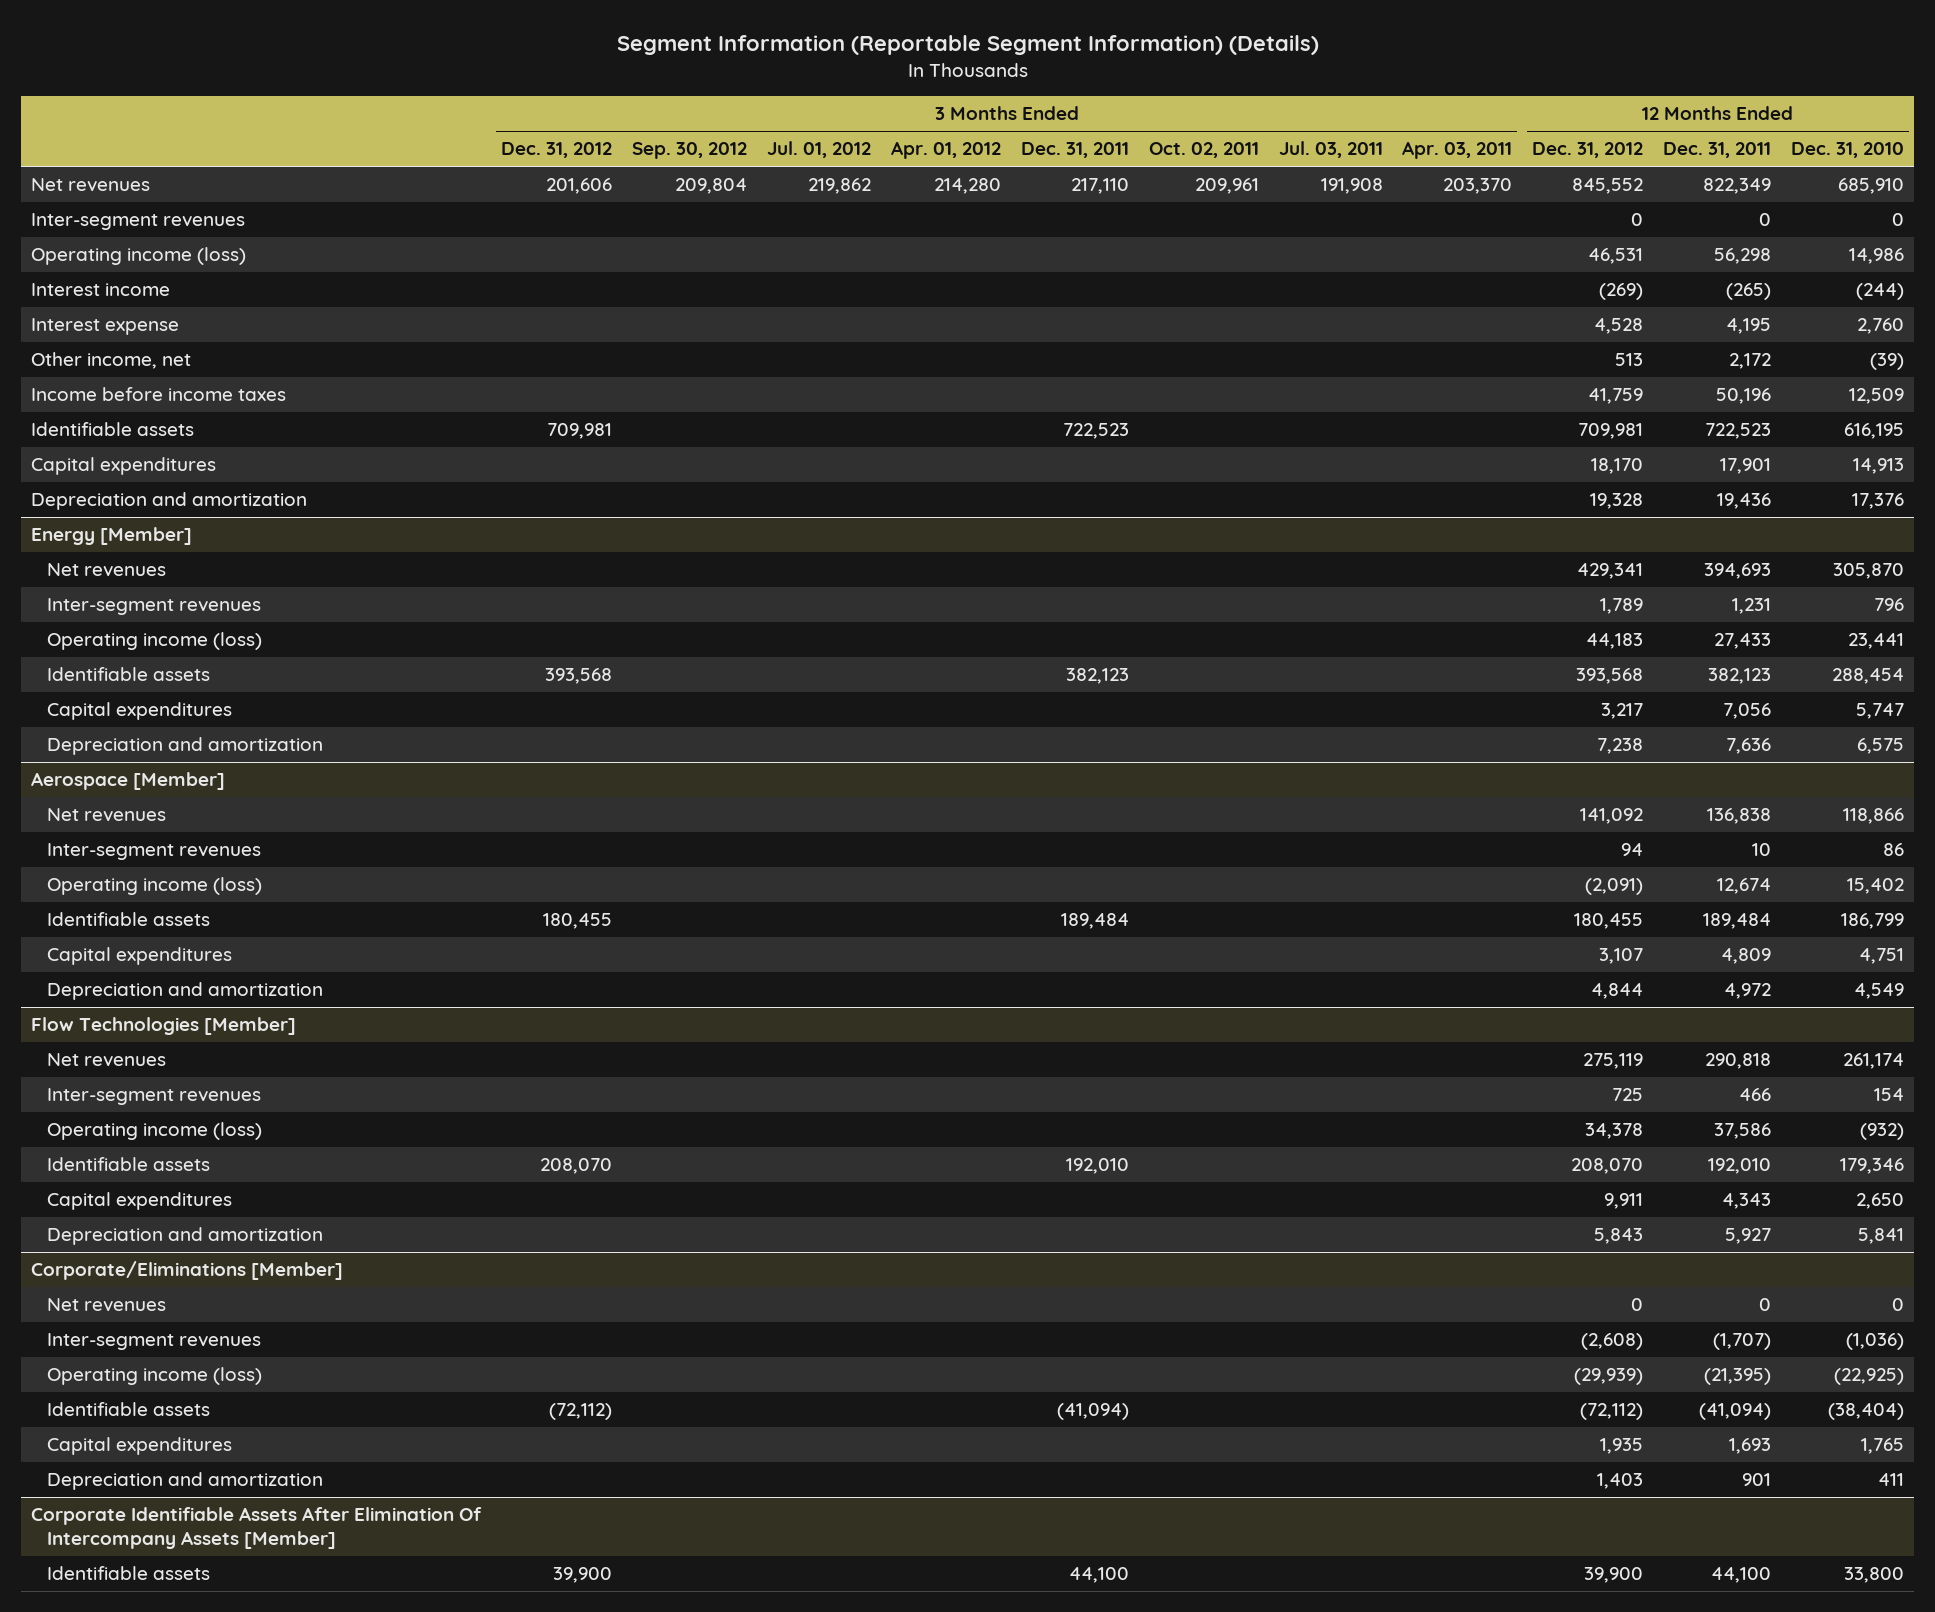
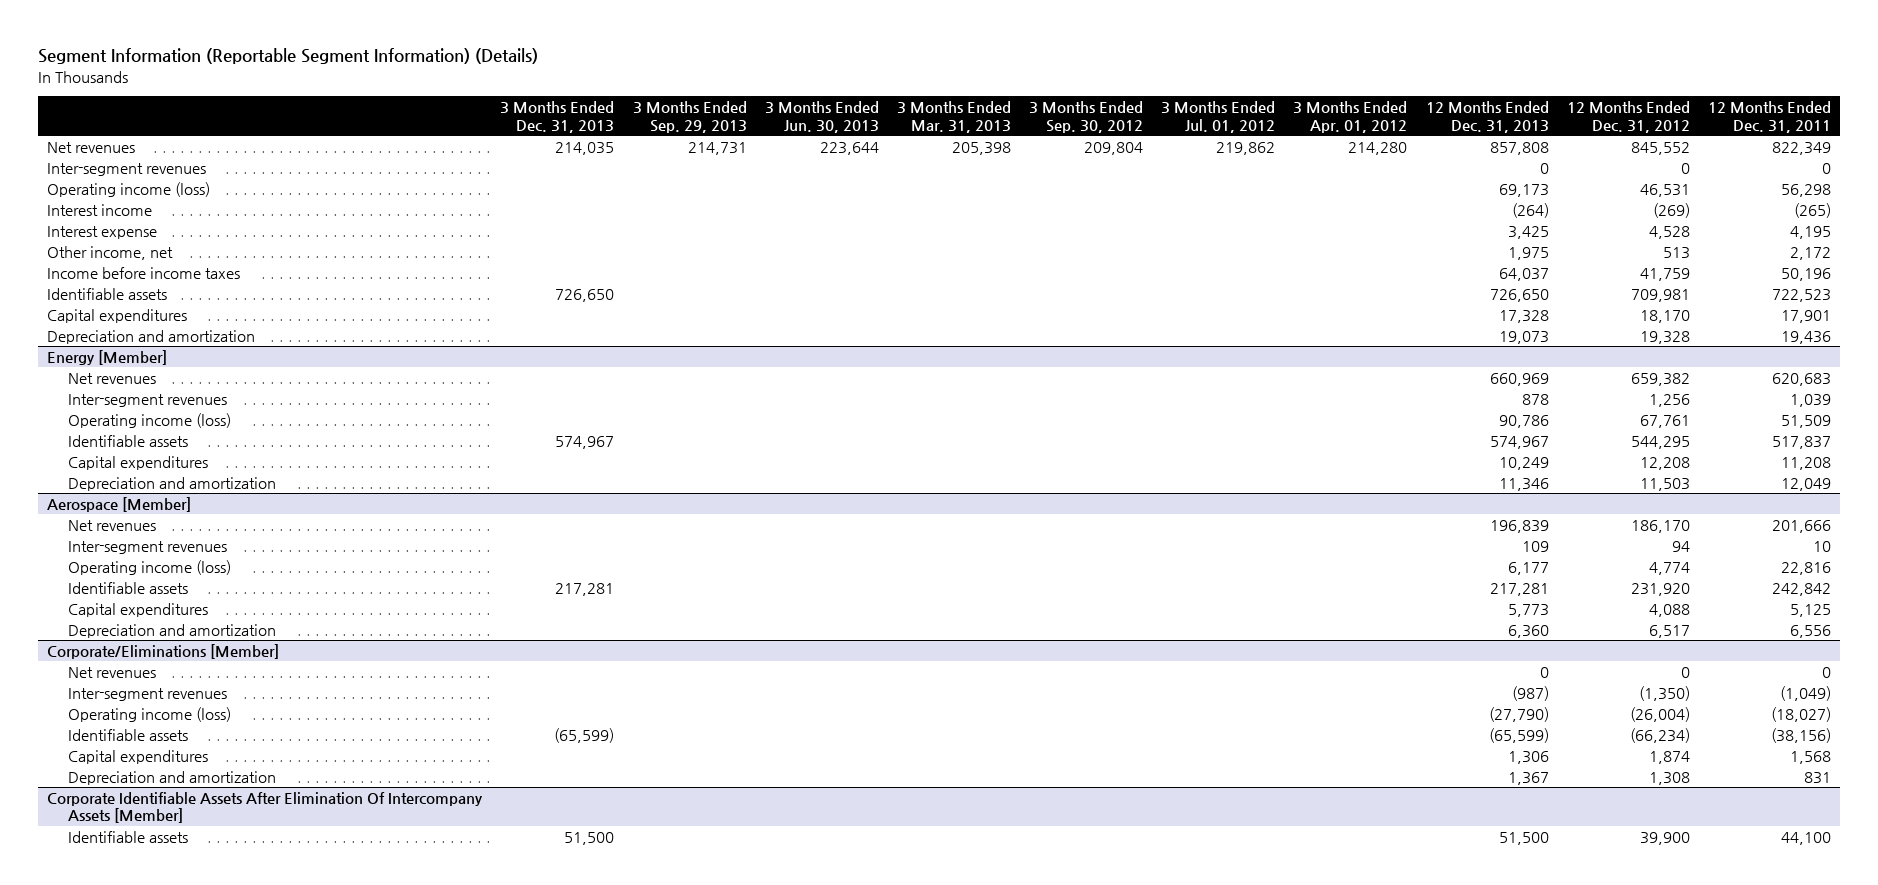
- | 3 Months Ended Dec. 31, 2012 | 3 Months Ended Sep. 30, 2012 | 3 Months Ended Jul. 01, 2012 | 3 Months Ended Apr. 01, 2012 | 3 Months Ended Dec. 31, 2011 | 3 Months Ended Oct. 02, 2011 | 3 Months Ended Jul. 03, 2011 | 3 Months Ended Apr. 03, 2011 | 12 Months Ended Dec. 31, 2012 | 12 Months Ended Dec. 31, 2011 | 12 Months Ended Dec. 31, 2010
+ | 3 Months Ended Dec. 31, 2013 | 3 Months Ended Sep. 29, 2013 | 3 Months Ended Jun. 30, 2013 | 3 Months Ended Mar. 31, 2013 | 3 Months Ended Sep. 30, 2012 | 3 Months Ended Jul. 01, 2012 | 3 Months Ended Apr. 01, 2012 | 12 Months Ended Dec. 31, 2013 | 12 Months Ended Dec. 31, 2012 | 12 Months Ended Dec. 31, 2011
@ Energy [Member]
- Net revenues | | | | | | | | | 429,341 | 394,693 | 305,870
- Inter-segment revenues | | | | | | | | | 1,789 | 1,231 | 796
- Operating income (loss) | | | | | | | | | 44,183 | 27,433 | 23,441
- Identifiable assets | 393,568 | | | | 382,123 | | | | 393,568 | 382,123 | 288,454
- Capital expenditures | | | | | | | | | 3,217 | 7,056 | 5,747
- Depreciation and amortization | | | | | | | | | 7,238 | 7,636 | 6,575
+ Net revenues | | | | | | | | 660,969 | 659,382 | 620,683
+ Inter-segment revenues | | | | | | | | 878 | 1,256 | 1,039
+ Operating income (loss) | | | | | | | | 90,786 | 67,761 | 51,509
+ Identifiable assets | 574,967 | | | | | | | 574,967 | 544,295 | 517,837
+ Capital expenditures | | | | | | | | 10,249 | 12,208 | 11,208
+ Depreciation and amortization | | | | | | | | 11,346 | 11,503 | 12,049
@ Aerospace [Member]
- Net revenues | | | | | | | | | 141,092 | 136,838 | 118,866
+ Net revenues | | | | | | | | 196,839 | 186,170 | 201,666
- Operating income (loss) | | | | | | | | | (2,091) | 12,674 | 15,402
- Identifiable assets | 180,455 | | | | 189,484 | | | | 180,455 | 189,484 | 186,799
- Capital expenditures | | | | | | | | | 3,107 | 4,809 | 4,751
- Depreciation and amortization | | | | | | | | | 4,844 | 4,972 | 4,549
- Flow Technologies [Member]
- Net revenues | | | | | | | | | 275,119 | 290,818 | 261,174
- Inter-segment revenues | | | | | | | | | 725 | 466 | 154
- Operating income (loss) | | | | | | | | | 34,378 | 37,586 | (932)
- Identifiable assets | 208,070 | | | | 192,010 | | | | 208,070 | 192,010 | 179,346
- Capital expenditures | | | | | | | | | 9,911 | 4,343 | 2,650
- Depreciation and amortization | | | | | | | | | 5,843 | 5,927 | 5,841
@ Aerospace [Member]
+ Operating income (loss) | | | | | | | | 6,177 | 4,774 | 22,816
+ Identifiable assets | 217,281 | | | | | | | 217,281 | 231,920 | 242,842
+ Capital expenditures | | | | | | | | 5,773 | 4,088 | 5,125
+ Depreciation and amortization | | | | | | | | 6,360 | 6,517 | 6,556
@ Corporate/Eliminations [Member]
- Inter-segment revenues | | | | | | | | | (2,608) | (1,707) | (1,036)
- Operating income (loss) | | | | | | | | | (29,939) | (21,395) | (22,925)
- Identifiable assets | (72,112) | | | | (41,094) | | | | (72,112) | (41,094) | (38,404)
- Capital expenditures | | | | | | | | | 1,935 | 1,693 | 1,765
- Depreciation and amortization | | | | | | | | | 1,403 | 901 | 411
+ Inter-segment revenues | | | | | | | | (987) | (1,350) | (1,049)
+ Operating income (loss) | | | | | | | | (27,790) | (26,004) | (18,027)
+ Identifiable assets | (65,599) | | | | | | | (65,599) | (66,234) | (38,156)
+ Capital expenditures | | | | | | | | 1,306 | 1,874 | 1,568
+ Depreciation and amortization | | | | | | | | 1,367 | 1,308 | 831

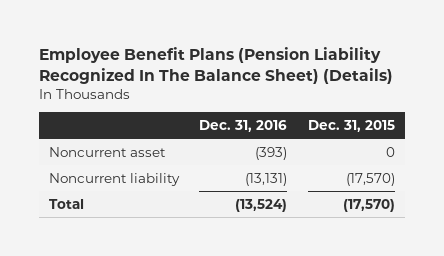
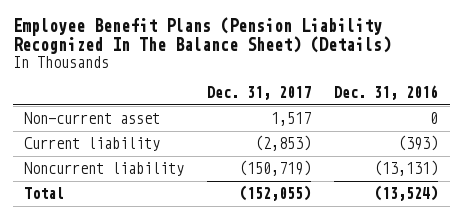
- | Dec. 31, 2016 | Dec. 31, 2015
+ | Dec. 31, 2017 | Dec. 31, 2016
- Noncurrent asset | (393) | 0
+ Non-current asset | 1,517 | 0
+ Current liability | (2,853) | (393)

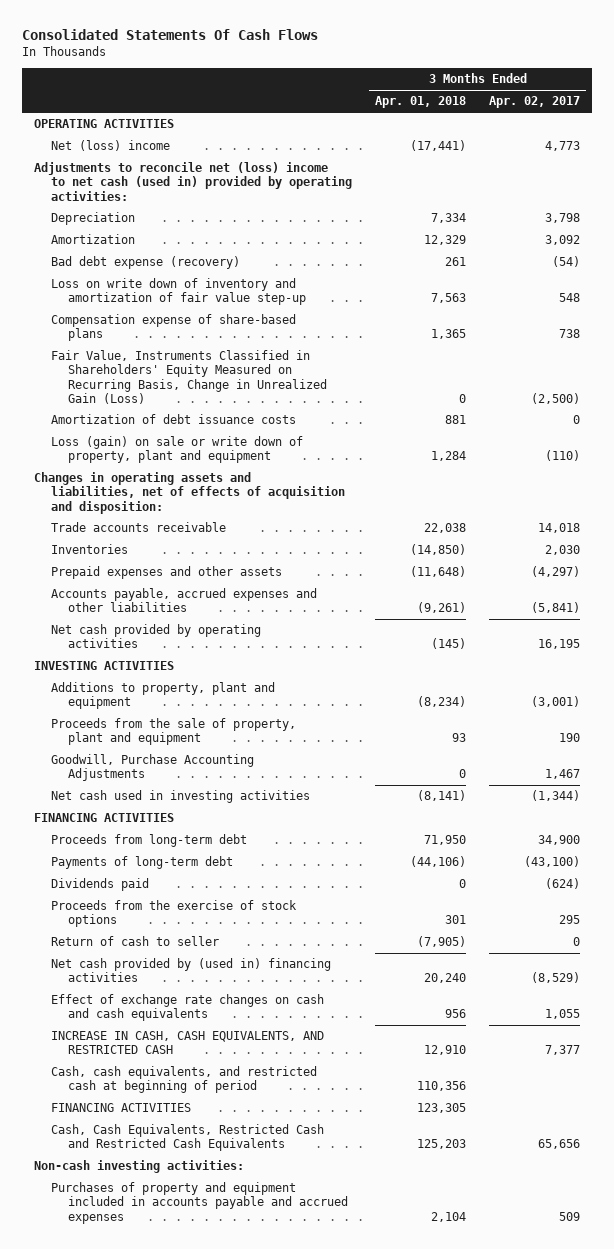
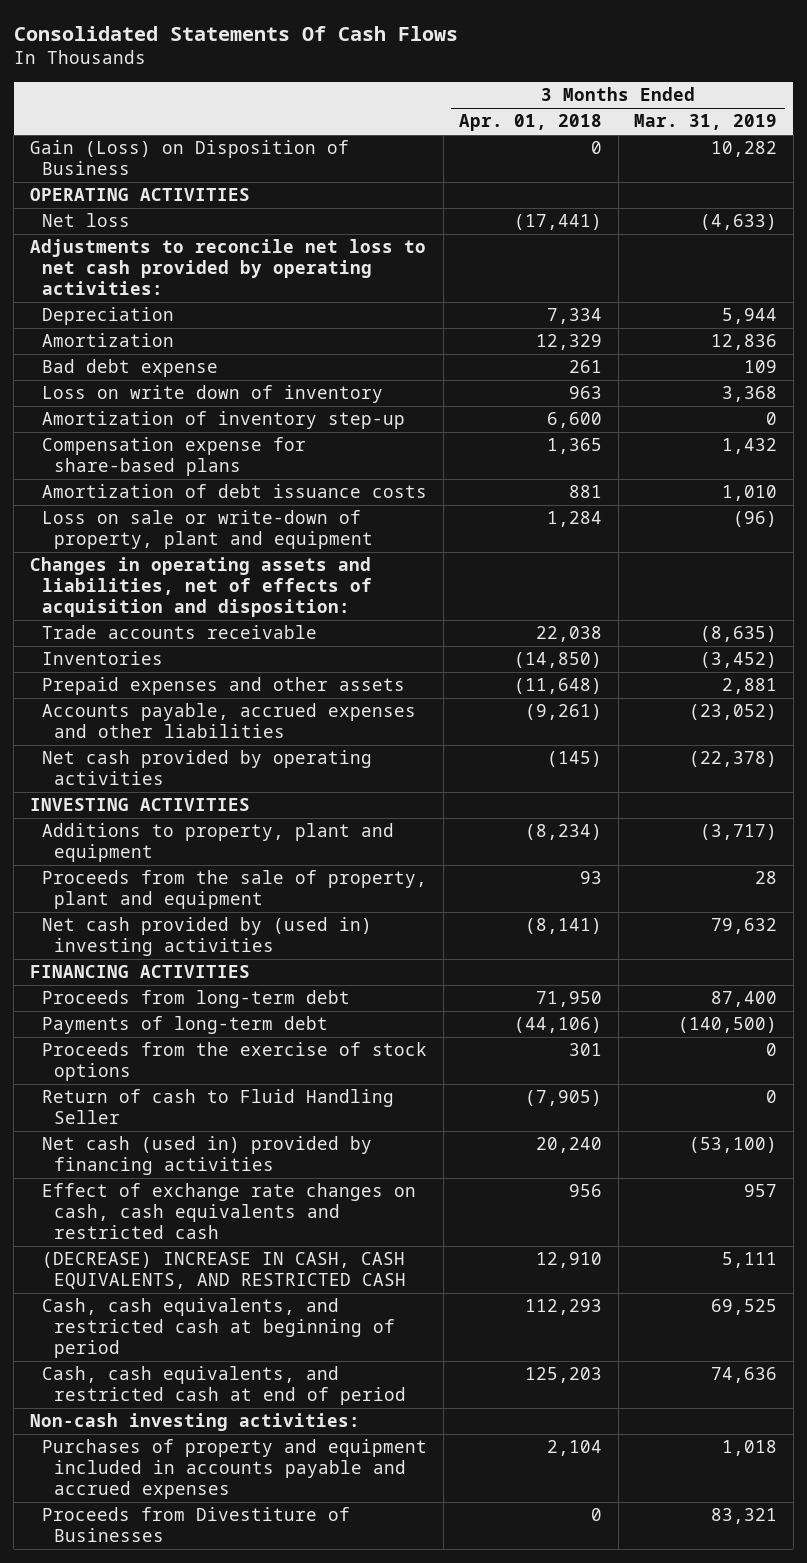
- | 3 Months Ended Apr. 01, 2018 | 3 Months Ended Apr. 02, 2017
+ | 3 Months Ended Apr. 01, 2018 | 3 Months Ended Mar. 31, 2019
+ Gain (Loss) on Disposition of Business | 0 | 10,282
- Net (loss) income | (17,441) | 4,773
- Adjustments to reconcile net (loss) income to net cash (used in) provided by operating activities:
+ Net loss | (17,441) | (4,633)
+ Adjustments to reconcile net loss to net cash provided by operating activities:
- Bad debt expense (recovery) | 261 | (54)
- Loss on write down of inventory and amortization of fair value step-up | 7,563 | 548
- Compensation expense of share-based plans | 1,365 | 738
- Fair Value, Instruments Classified in Shareholders' Equity Measured on Recurring Basis, Change in Unrealized Gain (Loss) | 0 | (2,500)
+ Bad debt expense | 261 | 109
+ Loss on write down of inventory | 963 | 3,368
+ Amortization of inventory step-up | 6,600 | 0
+ Compensation expense for share-based plans | 1,365 | 1,432
- Loss (gain) on sale or write down of property, plant and equipment | 1,284 | (110)
+ Loss on sale or write-down of property, plant and equipment | 1,284 | (96)
- Goodwill, Purchase Accounting Adjustments | 0 | 1,467
- Net cash used in investing activities | (8,141) | (1,344)
+ Net cash provided by (used in) investing activities | (8,141) | 79,632
- Dividends paid | 0 | (624)
- Return of cash to seller | (7,905) | 0
- Net cash provided by (used in) financing activities | 20,240 | (8,529)
- Effect of exchange rate changes on cash and cash equivalents | 956 | 1,055
- INCREASE IN CASH, CASH EQUIVALENTS, AND RESTRICTED CASH | 12,910 | 7,377
- Cash, cash equivalents, and restricted cash at beginning of period | 110,356 |
- FINANCING ACTIVITIES | 123,305 |
- Cash, Cash Equivalents, Restricted Cash and Restricted Cash Equivalents | 125,203 | 65,656
+ Return of cash to Fluid Handling Seller | (7,905) | 0
+ Net cash (used in) provided by financing activities | 20,240 | (53,100)
+ Effect of exchange rate changes on cash, cash equivalents and restricted cash | 956 | 957
+ (DECREASE) INCREASE IN CASH, CASH EQUIVALENTS, AND RESTRICTED CASH | 12,910 | 5,111
+ Cash, cash equivalents, and restricted cash at beginning of period | 112,293 | 69,525
+ Cash, cash equivalents, and restricted cash at end of period | 125,203 | 74,636
+ Proceeds from Divestiture of Businesses | 0 | 83,321

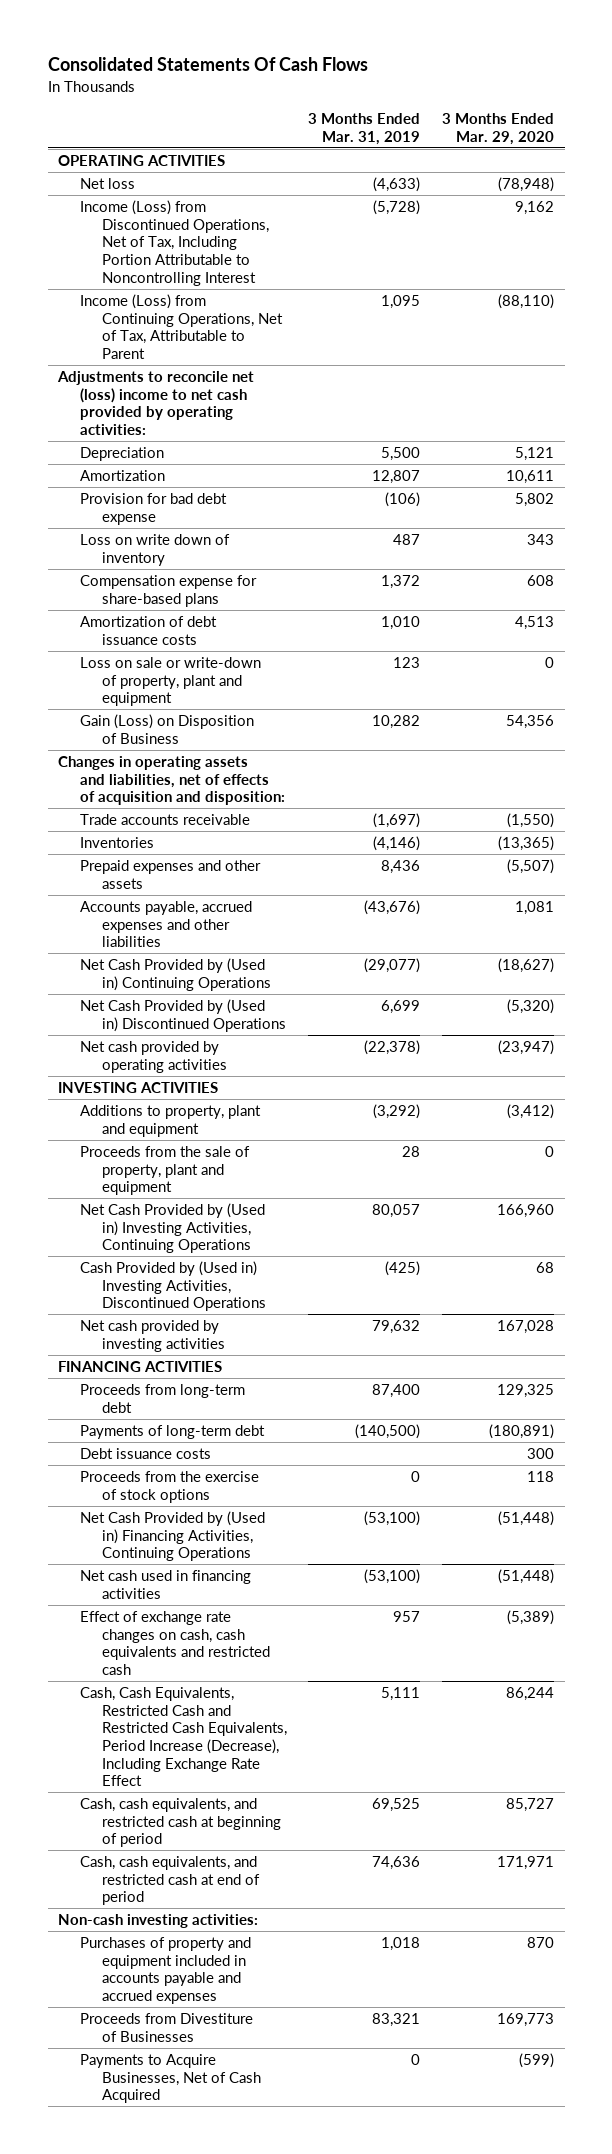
- | 3 Months Ended Apr. 01, 2018 | 3 Months Ended Mar. 31, 2019
+ | 3 Months Ended Mar. 31, 2019 | 3 Months Ended Mar. 29, 2020
- Adjustments to reconcile net loss to net cash provided by operating activities:
- Depreciation | 7,334 | 5,944
- Amortization | 12,329 | 12,836
- Bad debt expense | 261 | 109
- Loss on write down of inventory | 963 | 3,368
- Amortization of inventory step-up | 6,600 | 0
- Compensation expense for share-based plans | 1,365 | 1,432
+ Income (Loss) from Discontinued Operations, Net of Tax, Including Portion Attributable to Noncontrolling Interest | (5,728) | 9,162
+ Income (Loss) from Continuing Operations, Net of Tax, Attributable to Parent | 1,095 | (88,110)
+ Adjustments to reconcile net (loss) income to net cash provided by operating activities:
+ Depreciation | 5,500 | 5,121
+ Amortization | 12,807 | 10,611
+ Provision for bad debt expense | (106) | 5,802
+ Loss on write down of inventory | 487 | 343
+ Compensation expense for share-based plans | 1,372 | 608
- Loss on sale or write-down of property, plant and equipment | 1,284 | (96)
+ Loss on sale or write-down of property, plant and equipment | 123 | 0
moved down: Gain (Loss) on Disposition of Business | 10,282 | 54,356
- Trade accounts receivable | 22,038 | (8,635)
- Inventories | (14,850) | (3,452)
- Prepaid expenses and other assets | (11,648) | 2,881
- Accounts payable, accrued expenses and other liabilities | (9,261) | (23,052)
+ Trade accounts receivable | (1,697) | (1,550)
+ Inventories | (4,146) | (13,365)
+ Prepaid expenses and other assets | 8,436 | (5,507)
+ Accounts payable, accrued expenses and other liabilities | (43,676) | 1,081
+ Net Cash Provided by (Used in) Continuing Operations | (29,077) | (18,627)
+ Net Cash Provided by (Used in) Discontinued Operations | 6,699 | (5,320)
- Additions to property, plant and equipment | (8,234) | (3,717)
+ Additions to property, plant and equipment | (3,292) | (3,412)
- Net cash provided by (used in) investing activities | (8,141) | 79,632
+ Net Cash Provided by (Used in) Investing Activities, Continuing Operations | 80,057 | 166,960
+ Cash Provided by (Used in) Investing Activities, Discontinued Operations | (425) | 68
+ Net cash provided by investing activities | 79,632 | 167,028
+ Debt issuance costs | | 300
- Return of cash to Fluid Handling Seller | (7,905) | 0
- Net cash (used in) provided by financing activities | 20,240 | (53,100)
+ Net Cash Provided by (Used in) Financing Activities, Continuing Operations | (53,100) | (51,448)
+ Net cash used in financing activities | (53,100) | (51,448)
- (DECREASE) INCREASE IN CASH, CASH EQUIVALENTS, AND RESTRICTED CASH | 12,910 | 5,111
+ Cash, Cash Equivalents, Restricted Cash and Restricted Cash Equivalents, Period Increase (Decrease), Including Exchange Rate Effect | 5,111 | 86,244
+ Payments to Acquire Businesses, Net of Cash Acquired | 0 | (599)

